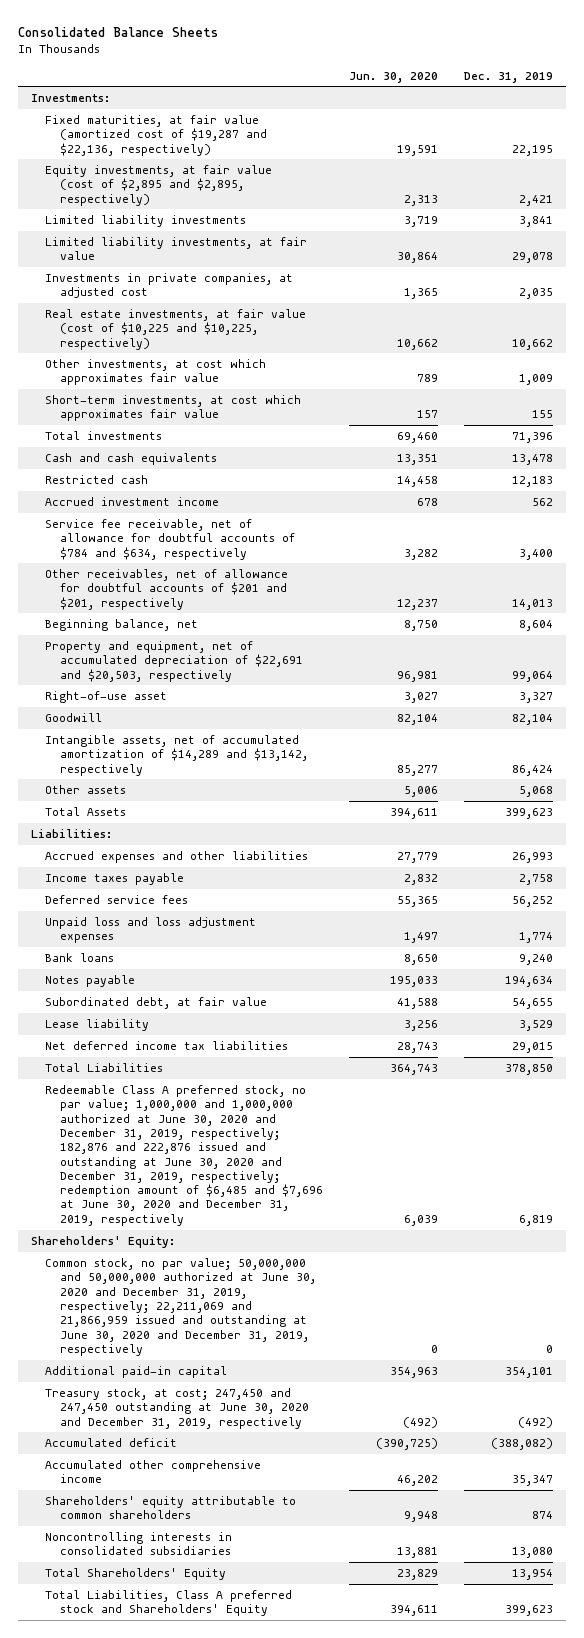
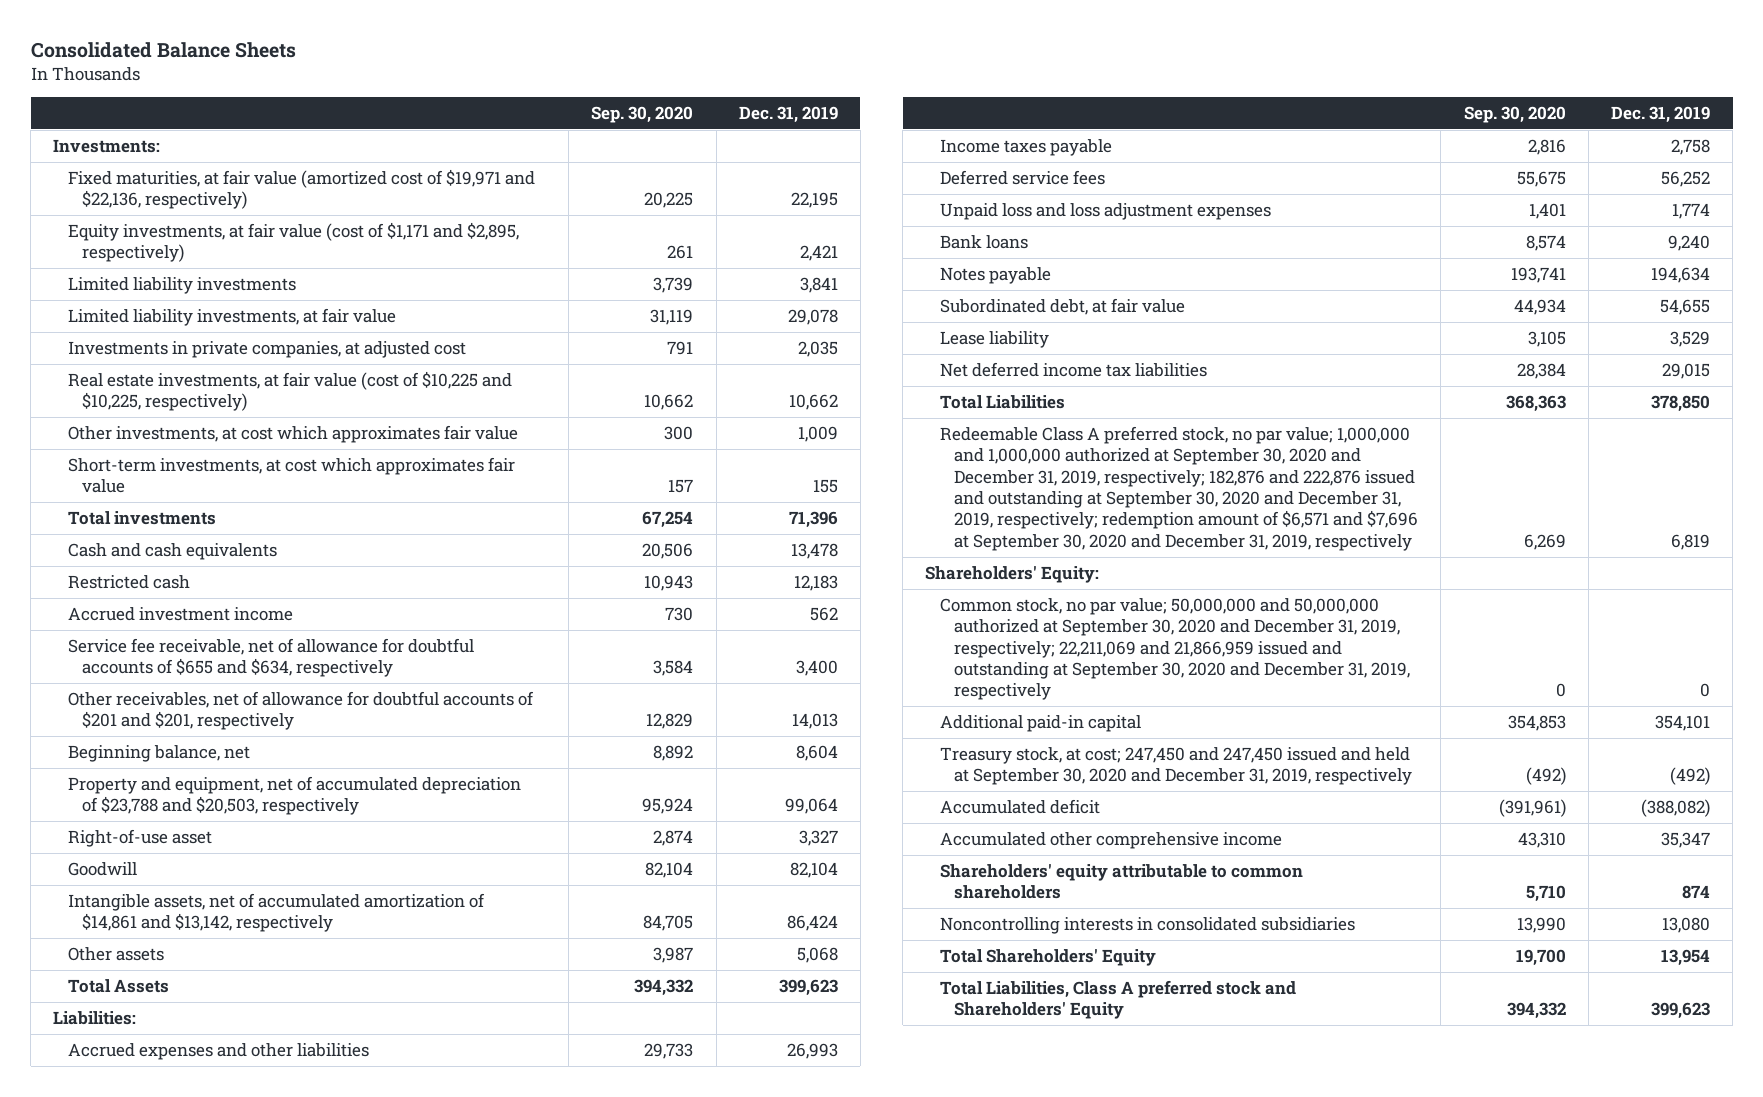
- | Jun. 30, 2020 | Dec. 31, 2019
+ | Sep. 30, 2020 | Dec. 31, 2019
- Fixed maturities, at fair value (amortized cost of $19,287 and $22,136, respectively) | 19,591 | 22,195
- Equity investments, at fair value (cost of $2,895 and $2,895, respectively) | 2,313 | 2,421
+ Fixed maturities, at fair value (amortized cost of $19,971 and $22,136, respectively) | 20,225 | 22,195
+ Equity investments, at fair value (cost of $1,171 and $2,895, respectively) | 261 | 2,421
- Service fee receivable, net of allowance for doubtful accounts of $784 and $634, respectively | 3,282 | 3,400
+ Service fee receivable, net of allowance for doubtful accounts of $655 and $634, respectively | 3,584 | 3,400
- Property and equipment, net of accumulated depreciation of $22,691 and $20,503, respectively | 96,981 | 99,064
+ Property and equipment, net of accumulated depreciation of $23,788 and $20,503, respectively | 95,924 | 99,064
- Intangible assets, net of accumulated amortization of $14,289 and $13,142, respectively | 85,277 | 86,424
+ Intangible assets, net of accumulated amortization of $14,861 and $13,142, respectively | 84,705 | 86,424
- Redeemable Class A preferred stock, no par value; 1,000,000 and 1,000,000 authorized at June 30, 2020 and December 31, 2019, respectively; 182,876 and 222,876 issued and outstanding at June 30, 2020 and December 31, 2019, respectively; redemption amount of $6,485 and $7,696 at June 30, 2020 and December 31, 2019, respectively | 6,039 | 6,819
+ Redeemable Class A preferred stock, no par value; 1,000,000 and 1,000,000 authorized at September 30, 2020 and December 31, 2019, respectively; 182,876 and 222,876 issued and outstanding at September 30, 2020 and December 31, 2019, respectively; redemption amount of $6,571 and $7,696 at September 30, 2020 and December 31, 2019, respectively | 6,269 | 6,819
- Common stock, no par value; 50,000,000 and 50,000,000 authorized at June 30, 2020 and December 31, 2019, respectively; 22,211,069 and 21,866,959 issued and outstanding at June 30, 2020 and December 31, 2019, respectively | 0 | 0
+ Common stock, no par value; 50,000,000 and 50,000,000 authorized at September 30, 2020 and December 31, 2019, respectively; 22,211,069 and 21,866,959 issued and outstanding at September 30, 2020 and December 31, 2019, respectively | 0 | 0
- Treasury stock, at cost; 247,450 and 247,450 outstanding at June 30, 2020 and December 31, 2019, respectively | (492) | (492)
+ Treasury stock, at cost; 247,450 and 247,450 issued and held at September 30, 2020 and December 31, 2019, respectively | (492) | (492)

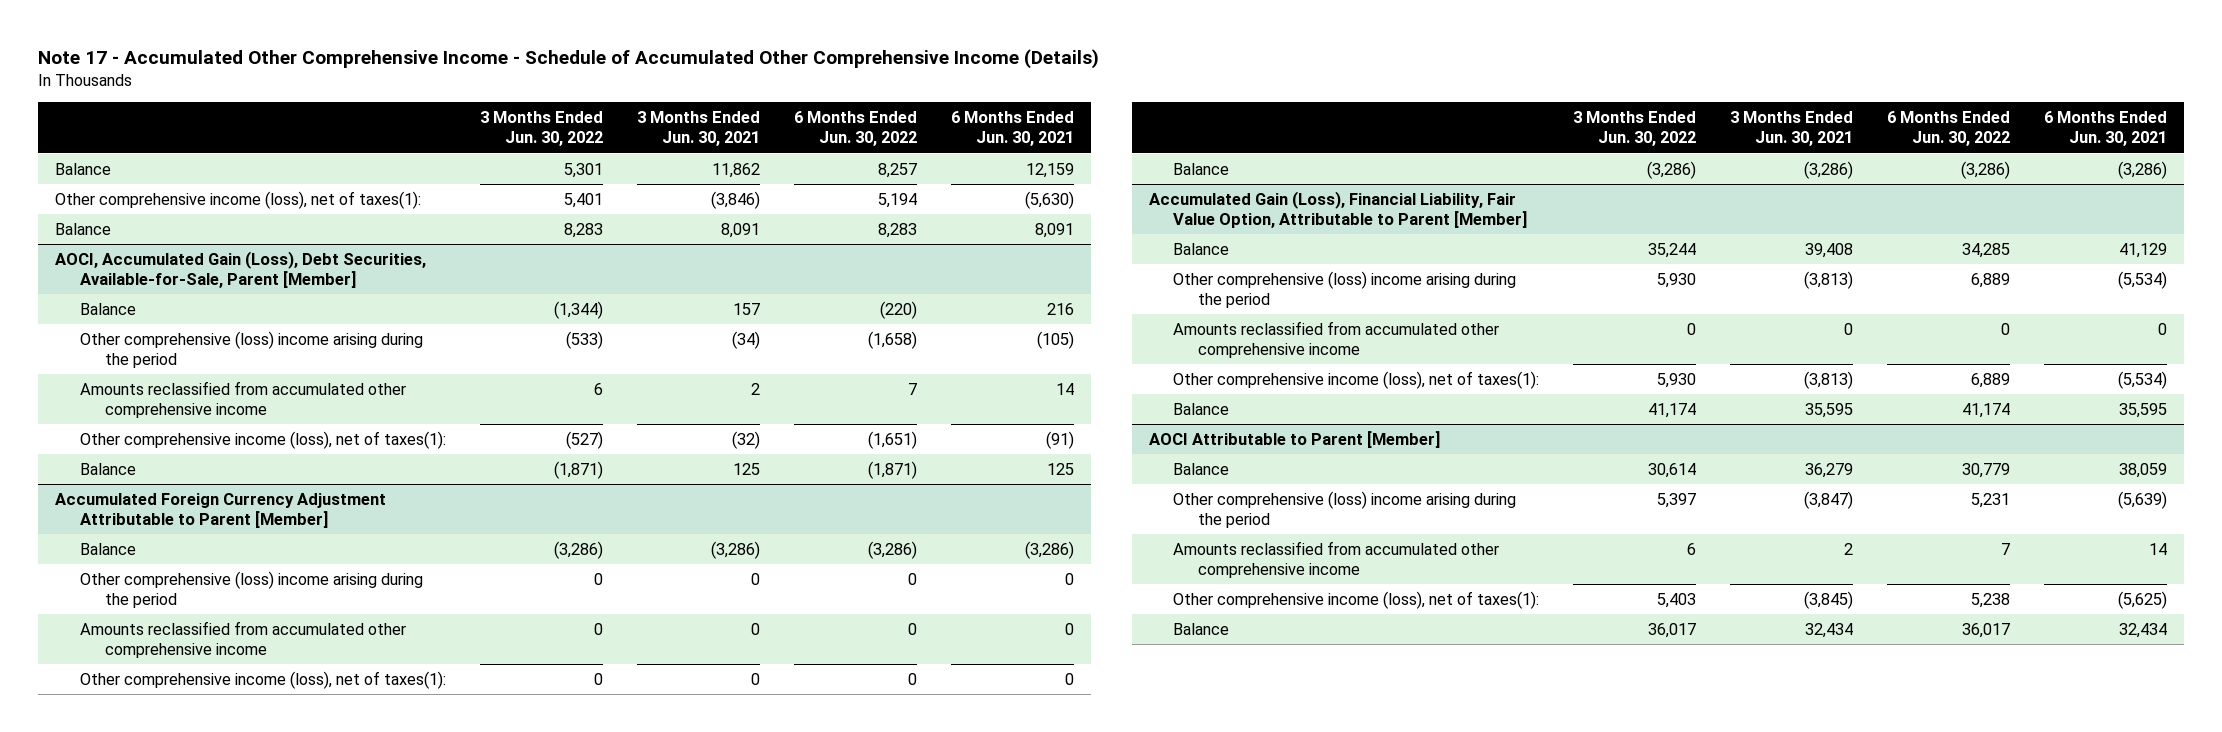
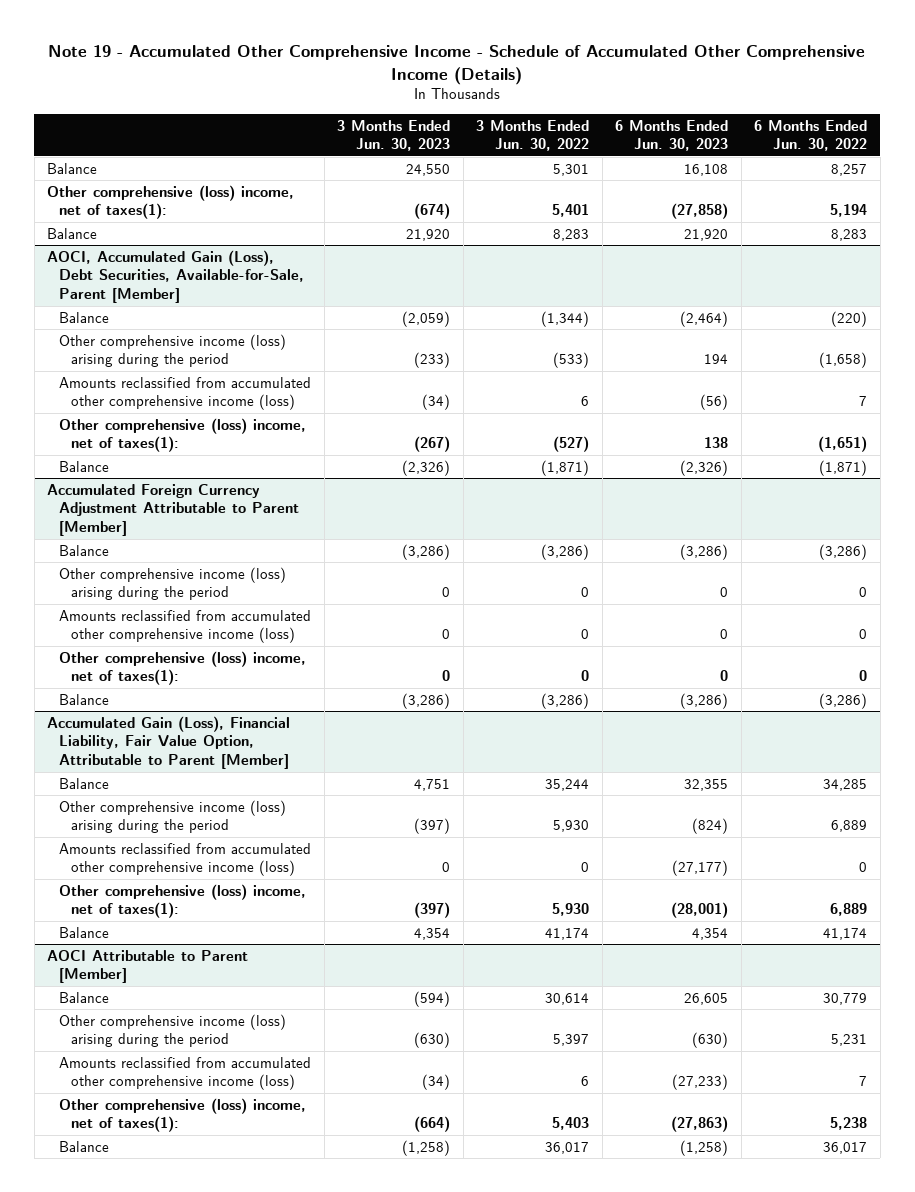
- Note 17 - Accumulated Other Comprehensive Income - Schedule of Accumulated Other Comprehensive Income (Details)
+ Note 19 - Accumulated Other Comprehensive Income - Schedule of Accumulated Other Comprehensive Income (Details)
- | 3 Months Ended Jun. 30, 2022 | 3 Months Ended Jun. 30, 2021 | 6 Months Ended Jun. 30, 2022 | 6 Months Ended Jun. 30, 2021
+ | 3 Months Ended Jun. 30, 2023 | 3 Months Ended Jun. 30, 2022 | 6 Months Ended Jun. 30, 2023 | 6 Months Ended Jun. 30, 2022
- Other comprehensive income (loss), net of taxes(1): | 5,401 | (3,846) | 5,194 | (5,630)
+ Other comprehensive (loss) income, net of taxes(1): | (674) | 5,401 | (27,858) | 5,194
@ AOCI, Accumulated Gain (Loss), Debt Securities, Available-for-Sale, Parent [Member]
- Other comprehensive (loss) income arising during the period | (533) | (34) | (1,658) | (105)
- Amounts reclassified from accumulated other comprehensive income | 6 | 2 | 7 | 14
- Other comprehensive income (loss), net of taxes(1): | (527) | (32) | (1,651) | (91)
+ Other comprehensive income (loss) arising during the period | (233) | (533) | 194 | (1,658)
+ Amounts reclassified from accumulated other comprehensive income (loss) | (34) | 6 | (56) | 7
+ Other comprehensive (loss) income, net of taxes(1): | (267) | (527) | 138 | (1,651)
@ Accumulated Foreign Currency Adjustment Attributable to Parent [Member]
- Other comprehensive (loss) income arising during the period | 0 | 0 | 0 | 0
- Amounts reclassified from accumulated other comprehensive income | 0 | 0 | 0 | 0
- Other comprehensive income (loss), net of taxes(1): | 0 | 0 | 0 | 0
+ Other comprehensive income (loss) arising during the period | 0 | 0 | 0 | 0
+ Amounts reclassified from accumulated other comprehensive income (loss) | 0 | 0 | 0 | 0
+ Other comprehensive (loss) income, net of taxes(1): | 0 | 0 | 0 | 0
@ Accumulated Gain (Loss), Financial Liability, Fair Value Option, Attributable to Parent [Member]
- Other comprehensive (loss) income arising during the period | 5,930 | (3,813) | 6,889 | (5,534)
- Amounts reclassified from accumulated other comprehensive income | 0 | 0 | 0 | 0
- Other comprehensive income (loss), net of taxes(1): | 5,930 | (3,813) | 6,889 | (5,534)
+ Other comprehensive income (loss) arising during the period | (397) | 5,930 | (824) | 6,889
+ Amounts reclassified from accumulated other comprehensive income (loss) | 0 | 0 | (27,177) | 0
+ Other comprehensive (loss) income, net of taxes(1): | (397) | 5,930 | (28,001) | 6,889
@ AOCI Attributable to Parent [Member]
- Other comprehensive (loss) income arising during the period | 5,397 | (3,847) | 5,231 | (5,639)
- Amounts reclassified from accumulated other comprehensive income | 6 | 2 | 7 | 14
- Other comprehensive income (loss), net of taxes(1): | 5,403 | (3,845) | 5,238 | (5,625)
+ Other comprehensive income (loss) arising during the period | (630) | 5,397 | (630) | 5,231
+ Amounts reclassified from accumulated other comprehensive income (loss) | (34) | 6 | (27,233) | 7
+ Other comprehensive (loss) income, net of taxes(1): | (664) | 5,403 | (27,863) | 5,238

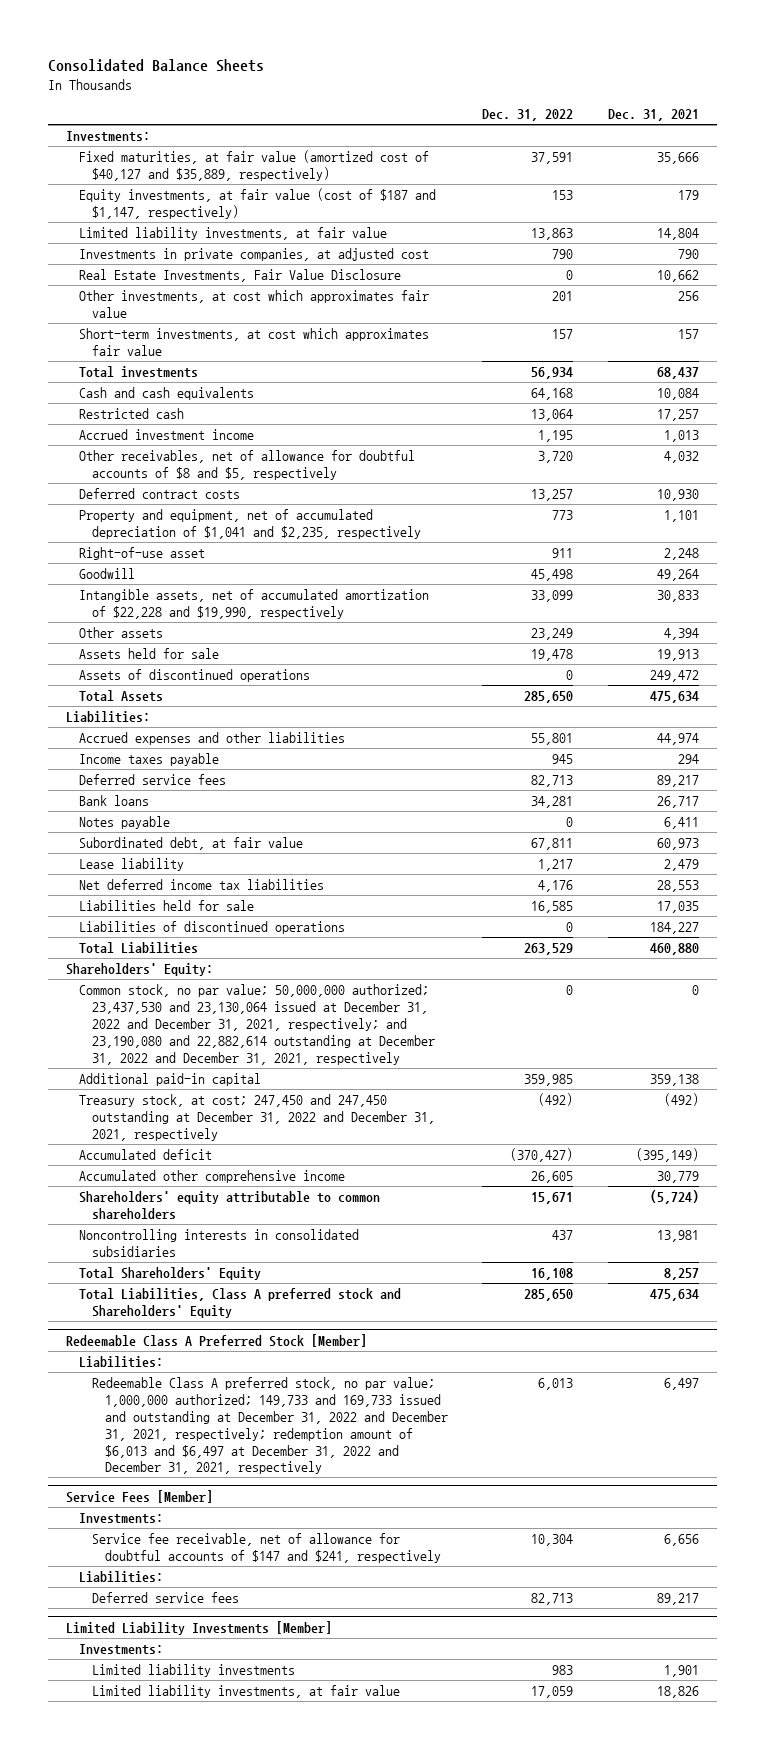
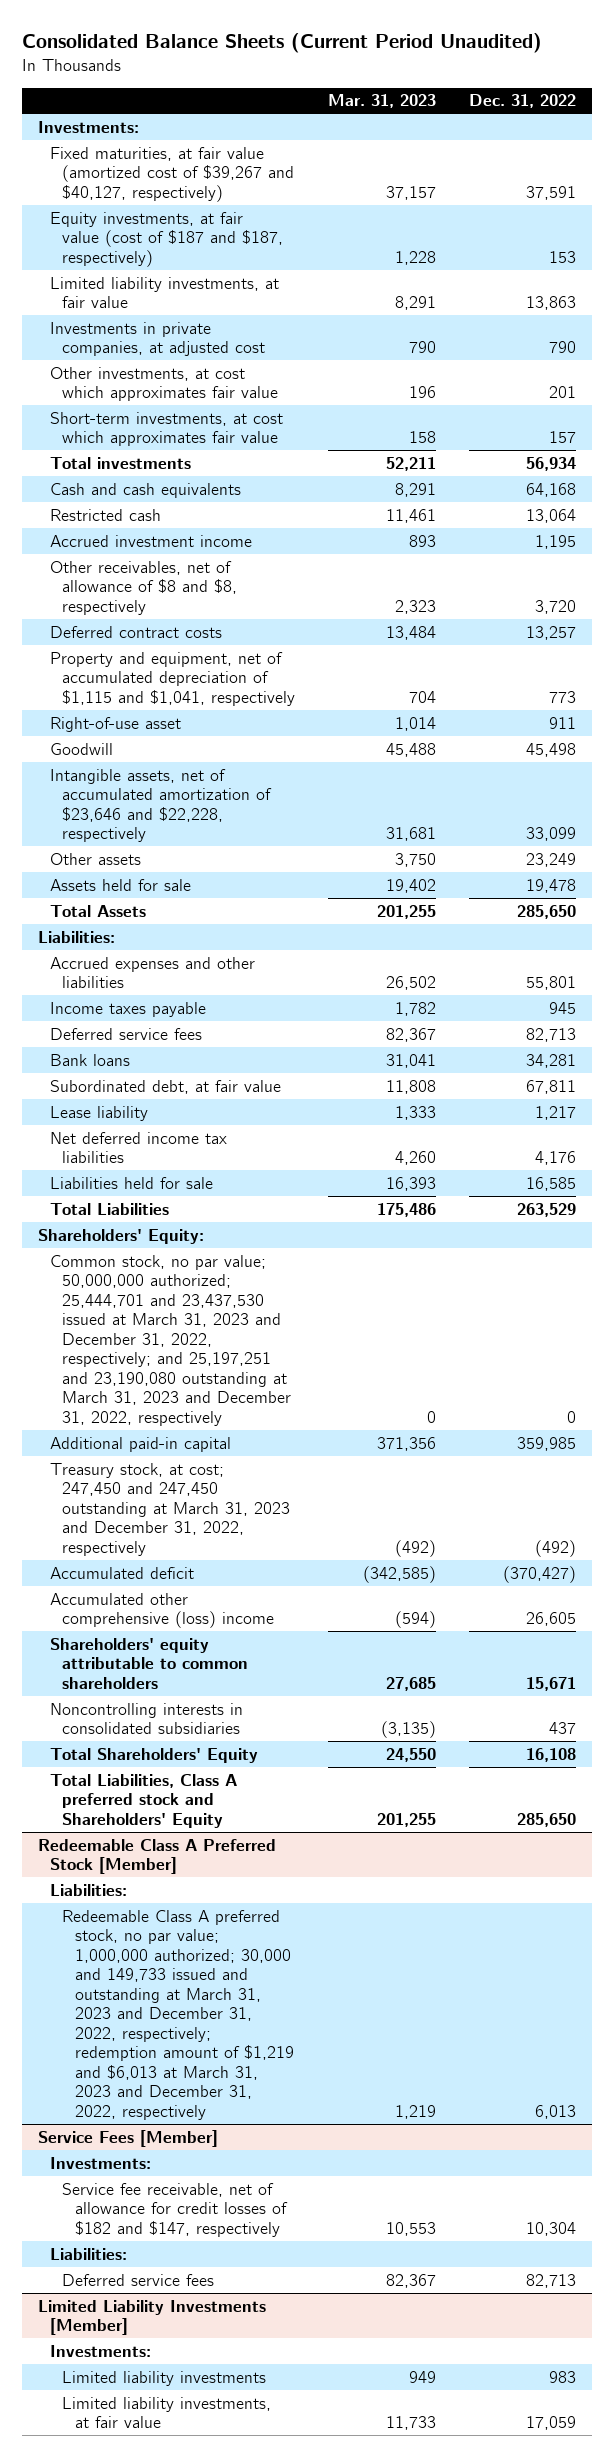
- Consolidated Balance Sheets
+ Consolidated Balance Sheets (Current Period Unaudited)
- | Dec. 31, 2022 | Dec. 31, 2021
+ | Mar. 31, 2023 | Dec. 31, 2022
- Fixed maturities, at fair value (amortized cost of $40,127 and $35,889, respectively) | 37,591 | 35,666
- Equity investments, at fair value (cost of $187 and $1,147, respectively) | 153 | 179
+ Fixed maturities, at fair value (amortized cost of $39,267 and $40,127, respectively) | 37,157 | 37,591
+ Equity investments, at fair value (cost of $187 and $187, respectively) | 1,228 | 153
- Real Estate Investments, Fair Value Disclosure | 0 | 10,662
- Other receivables, net of allowance for doubtful accounts of $8 and $5, respectively | 3,720 | 4,032
+ Other receivables, net of allowance of $8 and $8, respectively | 2,323 | 3,720
- Property and equipment, net of accumulated depreciation of $1,041 and $2,235, respectively | 773 | 1,101
+ Property and equipment, net of accumulated depreciation of $1,115 and $1,041, respectively | 704 | 773
- Intangible assets, net of accumulated amortization of $22,228 and $19,990, respectively | 33,099 | 30,833
+ Intangible assets, net of accumulated amortization of $23,646 and $22,228, respectively | 31,681 | 33,099
- Assets of discontinued operations | 0 | 249,472
- Notes payable | 0 | 6,411
- Liabilities of discontinued operations | 0 | 184,227
- Common stock, no par value; 50,000,000 authorized; 23,437,530 and 23,130,064 issued at December 31, 2022 and December 31, 2021, respectively; and 23,190,080 and 22,882,614 outstanding at December 31, 2022 and December 31, 2021, respectively | 0 | 0
+ Common stock, no par value; 50,000,000 authorized; 25,444,701 and 23,437,530 issued at March 31, 2023 and December 31, 2022, respectively; and 25,197,251 and 23,190,080 outstanding at March 31, 2023 and December 31, 2022, respectively | 0 | 0
- Treasury stock, at cost; 247,450 and 247,450 outstanding at December 31, 2022 and December 31, 2021, respectively | (492) | (492)
+ Treasury stock, at cost; 247,450 and 247,450 outstanding at March 31, 2023 and December 31, 2022, respectively | (492) | (492)
- Accumulated other comprehensive income | 26,605 | 30,779
+ Accumulated other comprehensive (loss) income | (594) | 26,605
@ Redeemable Class A Preferred Stock [Member]
- Redeemable Class A preferred stock, no par value; 1,000,000 authorized; 149,733 and 169,733 issued and outstanding at December 31, 2022 and December 31, 2021, respectively; redemption amount of $6,013 and $6,497 at December 31, 2022 and December 31, 2021, respectively | 6,013 | 6,497
+ Redeemable Class A preferred stock, no par value; 1,000,000 authorized; 30,000 and 149,733 issued and outstanding at March 31, 2023 and December 31, 2022, respectively; redemption amount of $1,219 and $6,013 at March 31, 2023 and December 31, 2022, respectively | 1,219 | 6,013
@ Service Fees [Member]
- Service fee receivable, net of allowance for doubtful accounts of $147 and $241, respectively | 10,304 | 6,656
+ Service fee receivable, net of allowance for credit losses of $182 and $147, respectively | 10,553 | 10,304

